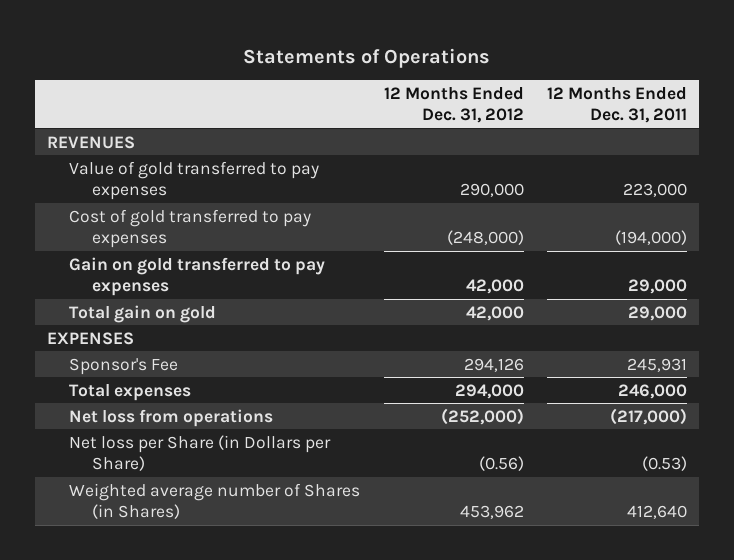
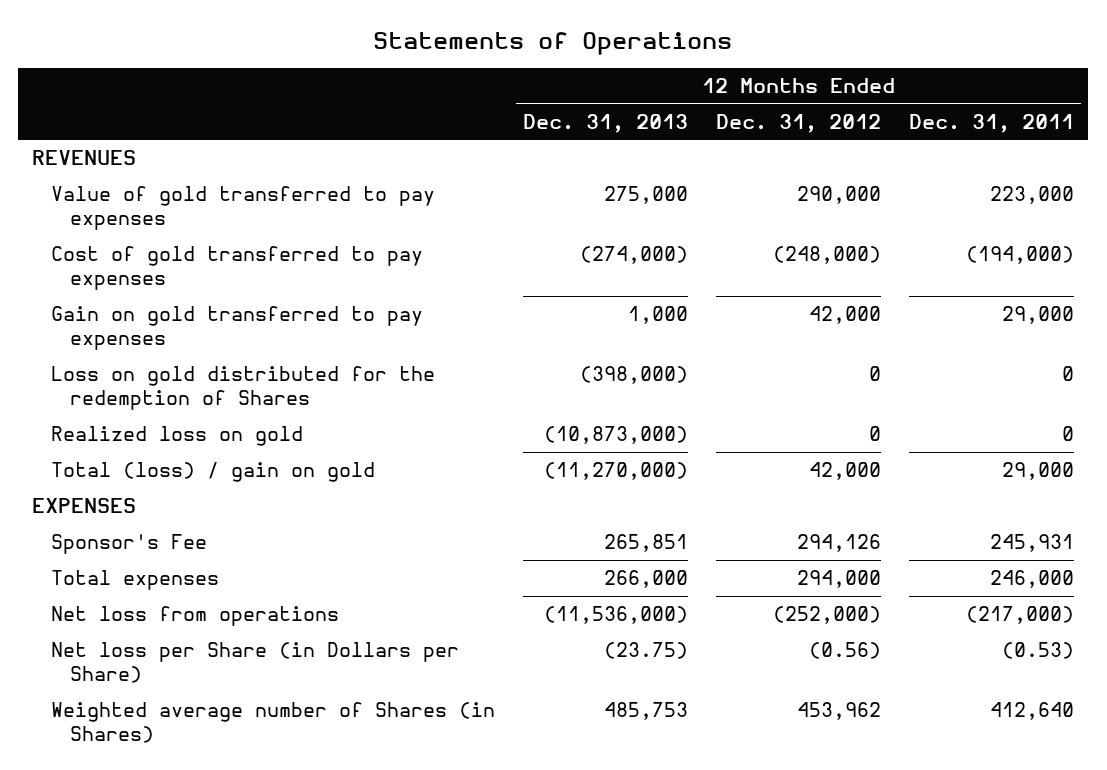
- | 12 Months Ended Dec. 31, 2012 | 12 Months Ended Dec. 31, 2011
+ | 12 Months Ended Dec. 31, 2013 | 12 Months Ended Dec. 31, 2012 | 12 Months Ended Dec. 31, 2011
- Total gain on gold | 42,000 | 29,000
+ Loss on gold distributed for the redemption of Shares | (398,000) | 0 | 0
+ Realized loss on gold | (10,873,000) | 0 | 0
+ Total (loss) / gain on gold | (11,270,000) | 42,000 | 29,000

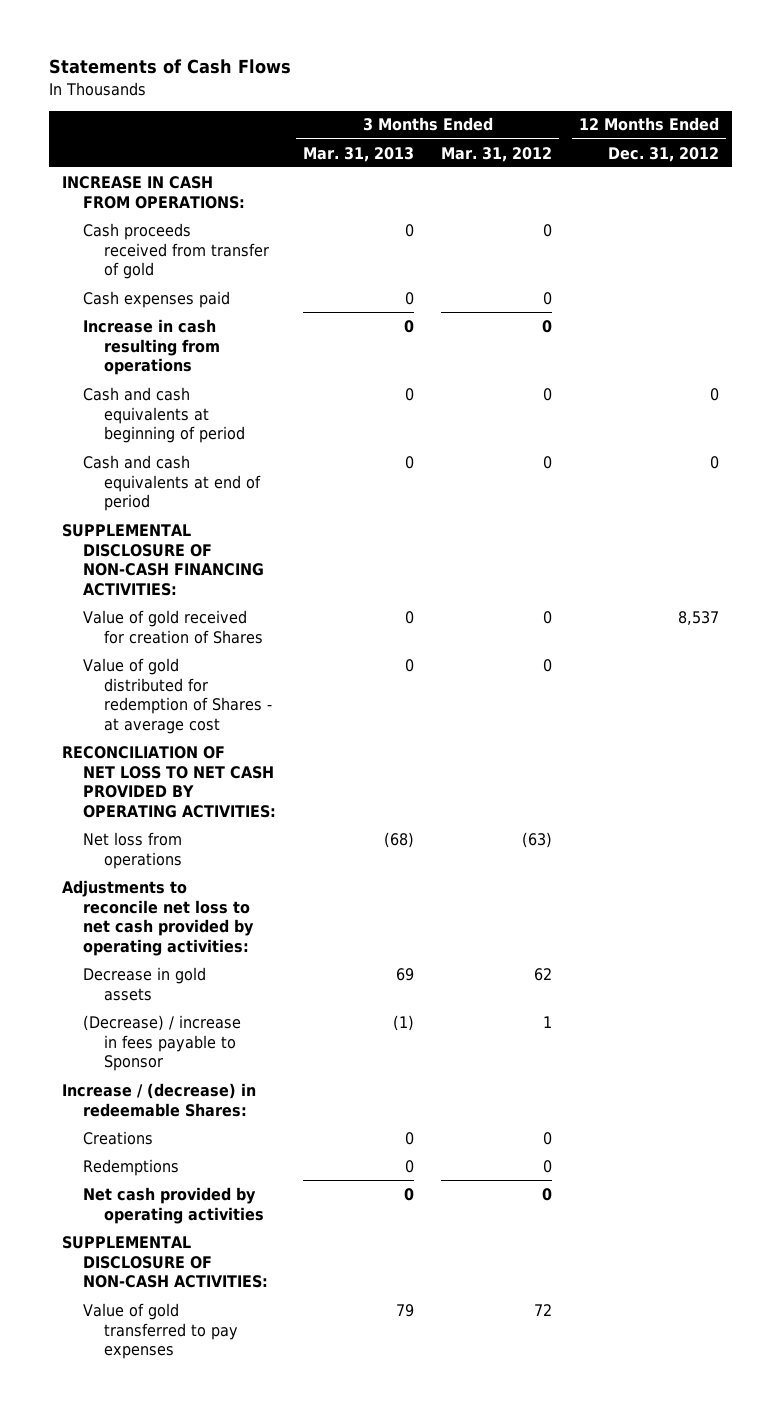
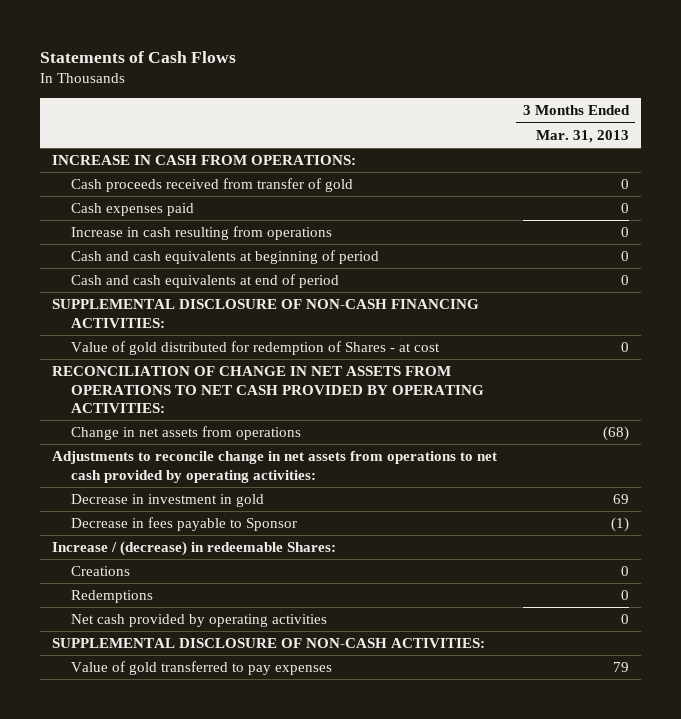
- | 3 Months Ended Mar. 31, 2013 | 3 Months Ended Mar. 31, 2012 | 12 Months Ended Dec. 31, 2012
+ | 3 Months Ended Mar. 31, 2013
- Value of gold received for creation of Shares | 0 | 0 | 8,537
- Value of gold distributed for redemption of Shares - at average cost | 0 | 0 |
- RECONCILIATION OF NET LOSS TO NET CASH PROVIDED BY OPERATING ACTIVITIES:
- Net loss from operations | (68) | (63) |
- Adjustments to reconcile net loss to net cash provided by operating activities:
- Decrease in gold assets | 69 | 62 |
- (Decrease) / increase in fees payable to Sponsor | (1) | 1 |
+ Value of gold distributed for redemption of Shares - at cost | 0
+ RECONCILIATION OF CHANGE IN NET ASSETS FROM OPERATIONS TO NET CASH PROVIDED BY OPERATING ACTIVITIES:
+ Change in net assets from operations | (68)
+ Adjustments to reconcile change in net assets from operations to net cash provided by operating activities:
+ Decrease in investment in gold | 69
+ Decrease in fees payable to Sponsor | (1)

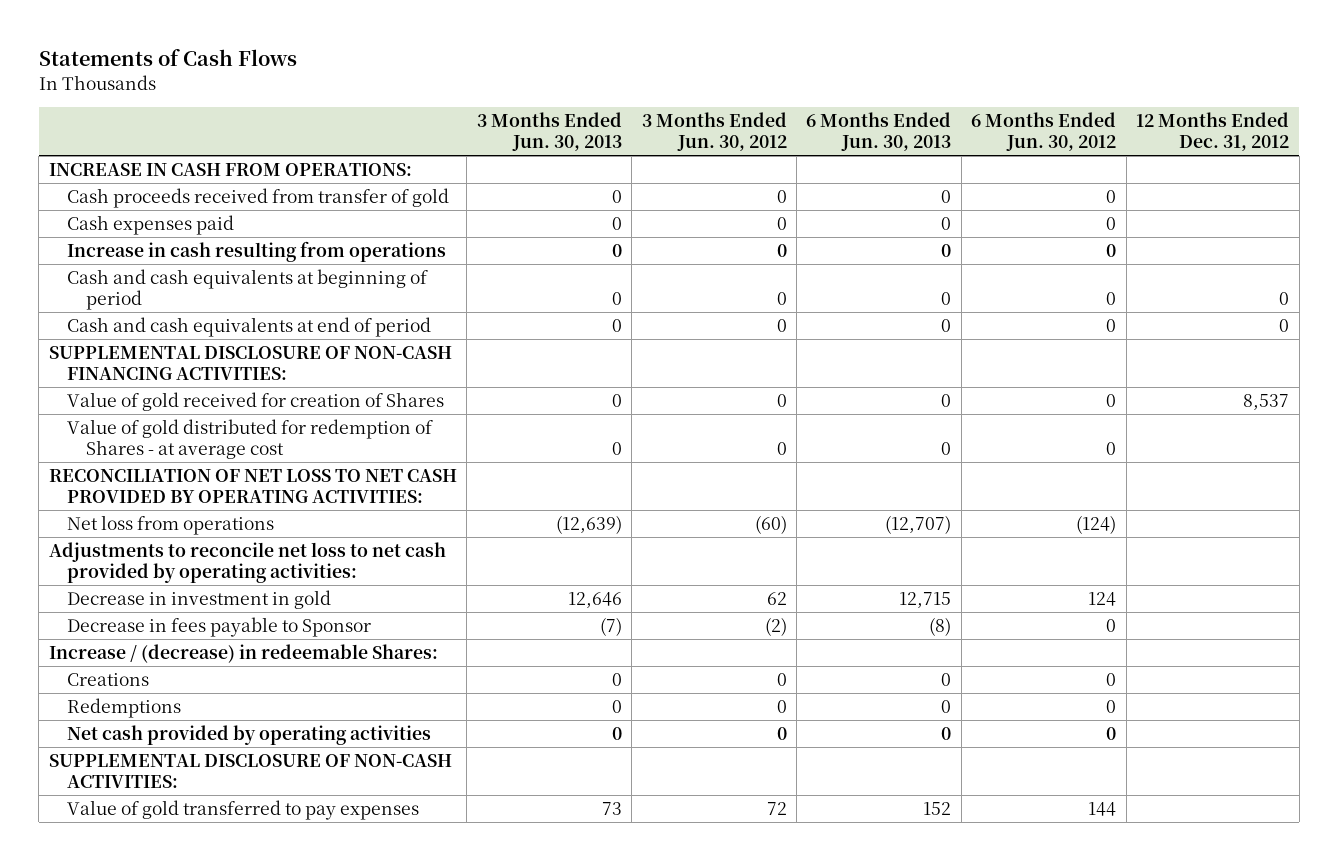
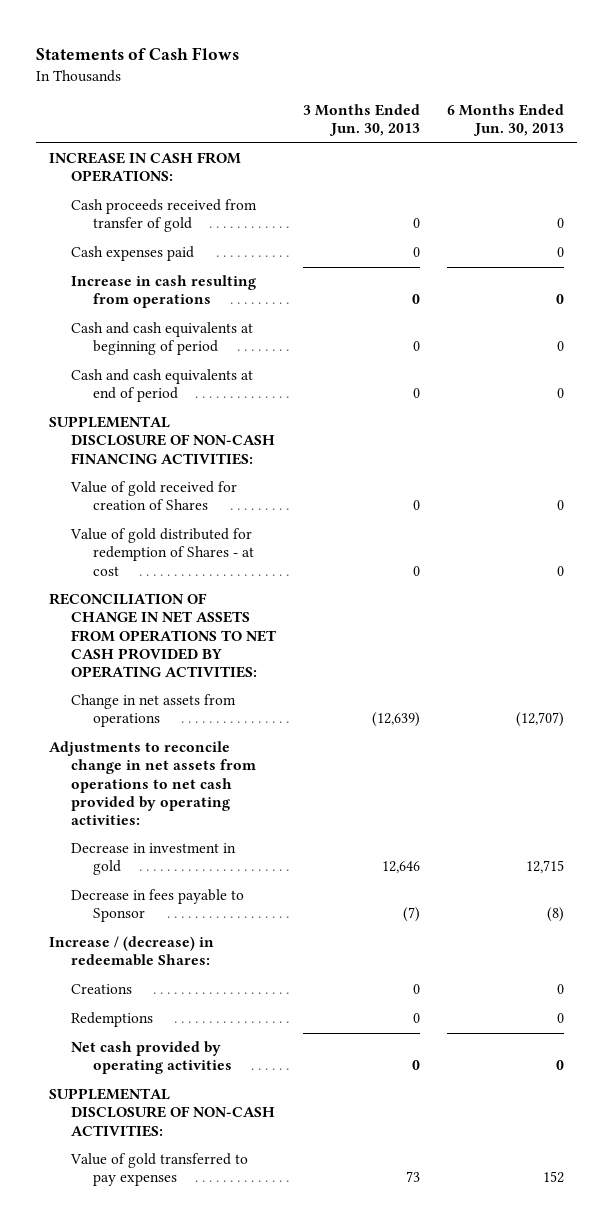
- | 3 Months Ended Jun. 30, 2013 | 3 Months Ended Jun. 30, 2012 | 6 Months Ended Jun. 30, 2013 | 6 Months Ended Jun. 30, 2012 | 12 Months Ended Dec. 31, 2012
+ | 3 Months Ended Jun. 30, 2013 | 6 Months Ended Jun. 30, 2013
- Value of gold distributed for redemption of Shares - at average cost | 0 | 0 | 0 | 0 |
- RECONCILIATION OF NET LOSS TO NET CASH PROVIDED BY OPERATING ACTIVITIES:
- Net loss from operations | (12,639) | (60) | (12,707) | (124) |
- Adjustments to reconcile net loss to net cash provided by operating activities:
+ Value of gold distributed for redemption of Shares - at cost | 0 | 0
+ RECONCILIATION OF CHANGE IN NET ASSETS FROM OPERATIONS TO NET CASH PROVIDED BY OPERATING ACTIVITIES:
+ Change in net assets from operations | (12,639) | (12,707)
+ Adjustments to reconcile change in net assets from operations to net cash provided by operating activities:

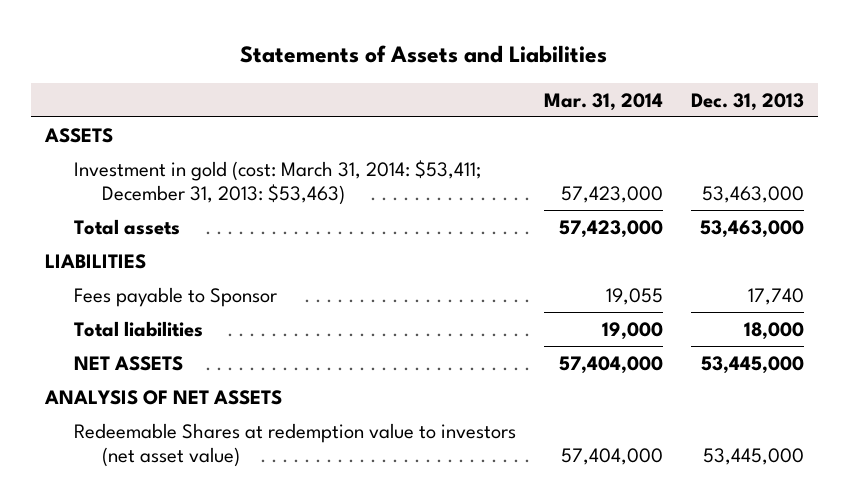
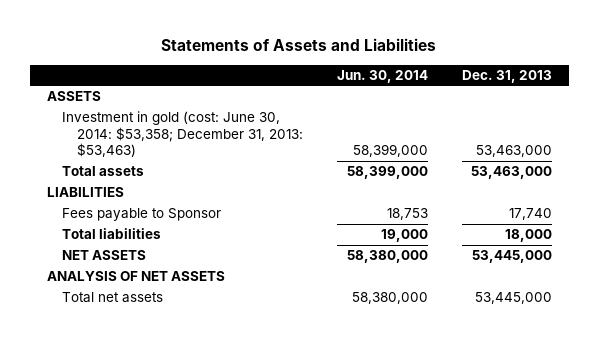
- | Mar. 31, 2014 | Dec. 31, 2013
+ | Jun. 30, 2014 | Dec. 31, 2013
- Investment in gold (cost: March 31, 2014: $53,411; December 31, 2013: $53,463) | 57,423,000 | 53,463,000
+ Investment in gold (cost: June 30, 2014: $53,358; December 31, 2013: $53,463) | 58,399,000 | 53,463,000
- Redeemable Shares at redemption value to investors (net asset value) | 57,404,000 | 53,445,000
+ Total net assets | 58,380,000 | 53,445,000

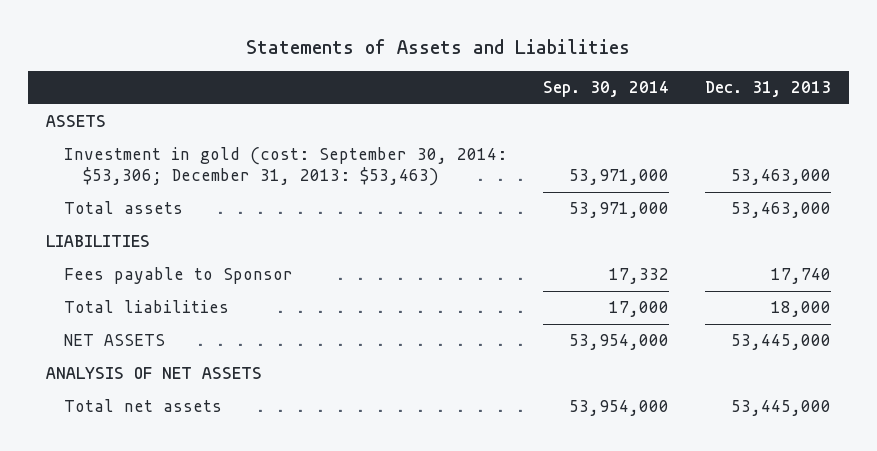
- | Jun. 30, 2014 | Dec. 31, 2013
+ | Sep. 30, 2014 | Dec. 31, 2013
- Investment in gold (cost: June 30, 2014: $53,358; December 31, 2013: $53,463) | 58,399,000 | 53,463,000
+ Investment in gold (cost: September 30, 2014: $53,306; December 31, 2013: $53,463) | 53,971,000 | 53,463,000

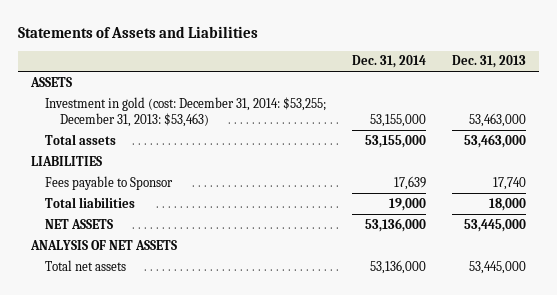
- | Sep. 30, 2014 | Dec. 31, 2013
+ | Dec. 31, 2014 | Dec. 31, 2013
- Investment in gold (cost: September 30, 2014: $53,306; December 31, 2013: $53,463) | 53,971,000 | 53,463,000
+ Investment in gold (cost: December 31, 2014: $53,255; December 31, 2013: $53,463) | 53,155,000 | 53,463,000

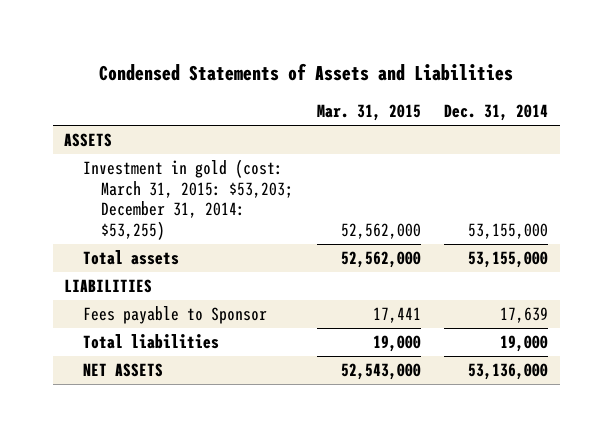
- Statements of Assets and Liabilities
+ Condensed Statements of Assets and Liabilities
- | Dec. 31, 2014 | Dec. 31, 2013
+ | Mar. 31, 2015 | Dec. 31, 2014
- Investment in gold (cost: December 31, 2014: $53,255; December 31, 2013: $53,463) | 53,155,000 | 53,463,000
+ Investment in gold (cost: March 31, 2015: $53,203; December 31, 2014: $53,255) | 52,562,000 | 53,155,000
- ANALYSIS OF NET ASSETS
- Total net assets | 53,136,000 | 53,445,000

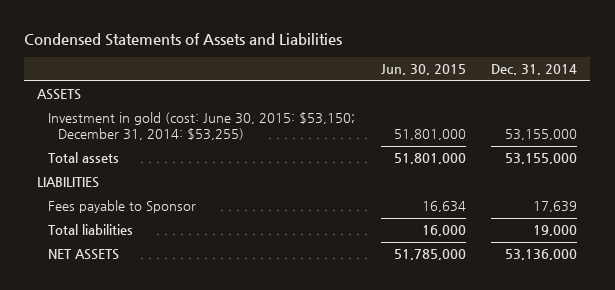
- | Mar. 31, 2015 | Dec. 31, 2014
+ | Jun. 30, 2015 | Dec. 31, 2014
- Investment in gold (cost: March 31, 2015: $53,203; December 31, 2014: $53,255) | 52,562,000 | 53,155,000
+ Investment in gold (cost: June 30, 2015: $53,150; December 31, 2014: $53,255) | 51,801,000 | 53,155,000

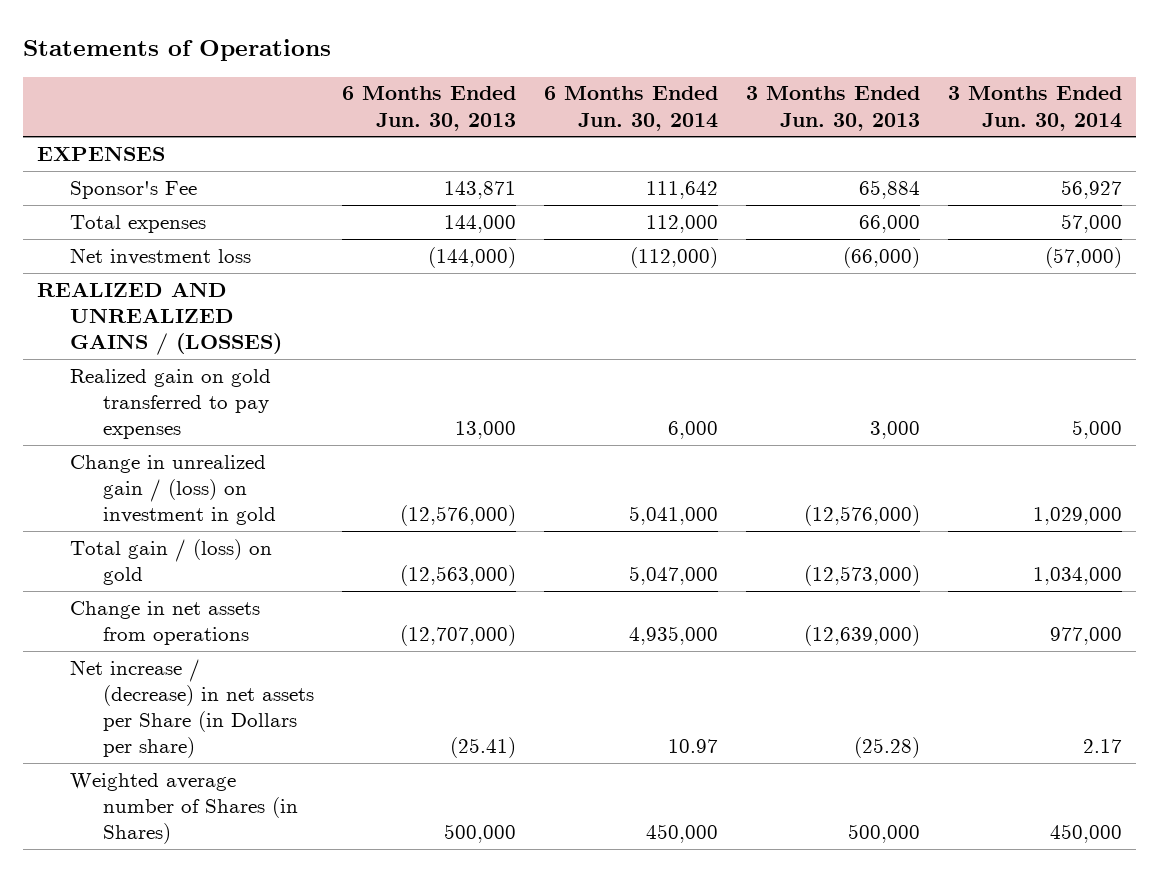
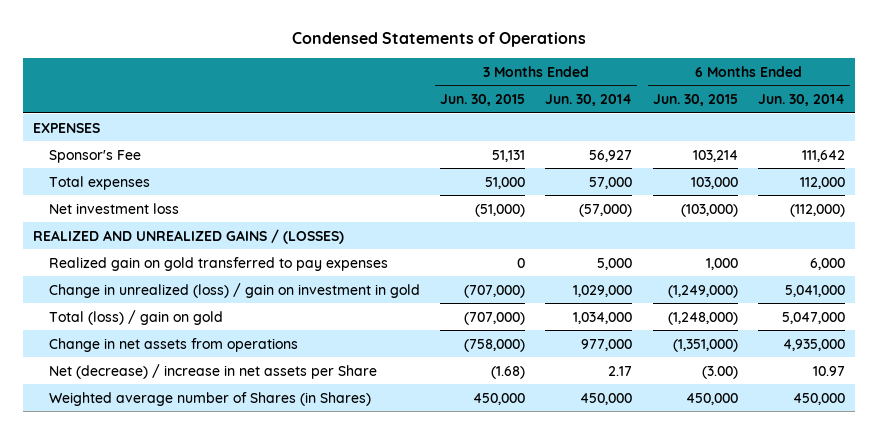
- Statements of Operations
+ Condensed Statements of Operations
- | 6 Months Ended Jun. 30, 2013 | 6 Months Ended Jun. 30, 2014 | 3 Months Ended Jun. 30, 2013 | 3 Months Ended Jun. 30, 2014
+ | 3 Months Ended Jun. 30, 2015 | 3 Months Ended Jun. 30, 2014 | 6 Months Ended Jun. 30, 2015 | 6 Months Ended Jun. 30, 2014
- Change in unrealized gain / (loss) on investment in gold | (12,576,000) | 5,041,000 | (12,576,000) | 1,029,000
- Total gain / (loss) on gold | (12,563,000) | 5,047,000 | (12,573,000) | 1,034,000
+ Change in unrealized (loss) / gain on investment in gold | (707,000) | 1,029,000 | (1,249,000) | 5,041,000
+ Total (loss) / gain on gold | (707,000) | 1,034,000 | (1,248,000) | 5,047,000
- Net increase / (decrease) in net assets per Share (in Dollars per share) | (25.41) | 10.97 | (25.28) | 2.17
+ Net (decrease) / increase in net assets per Share | (1.68) | 2.17 | (3.00) | 10.97

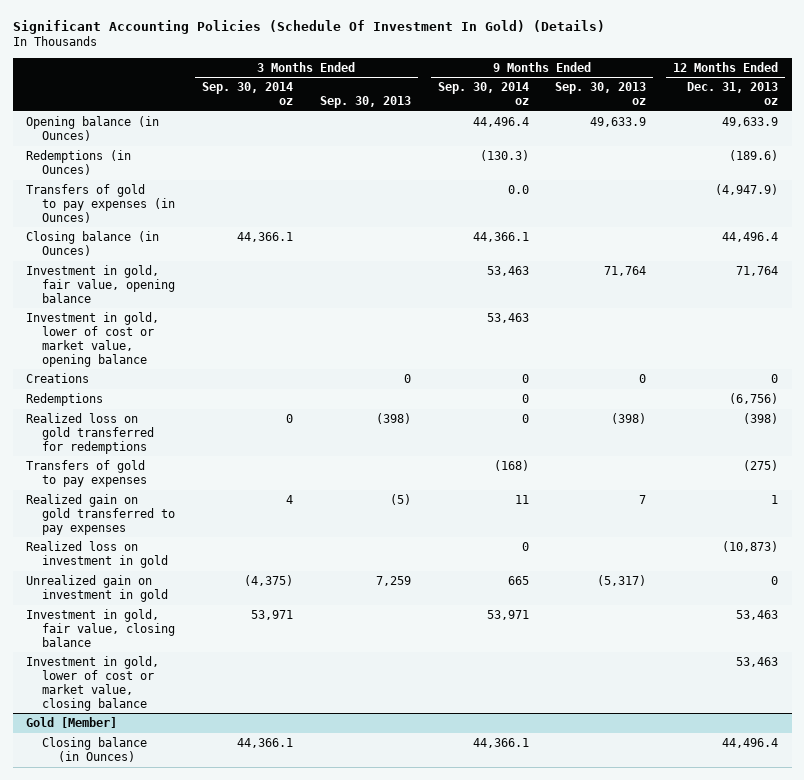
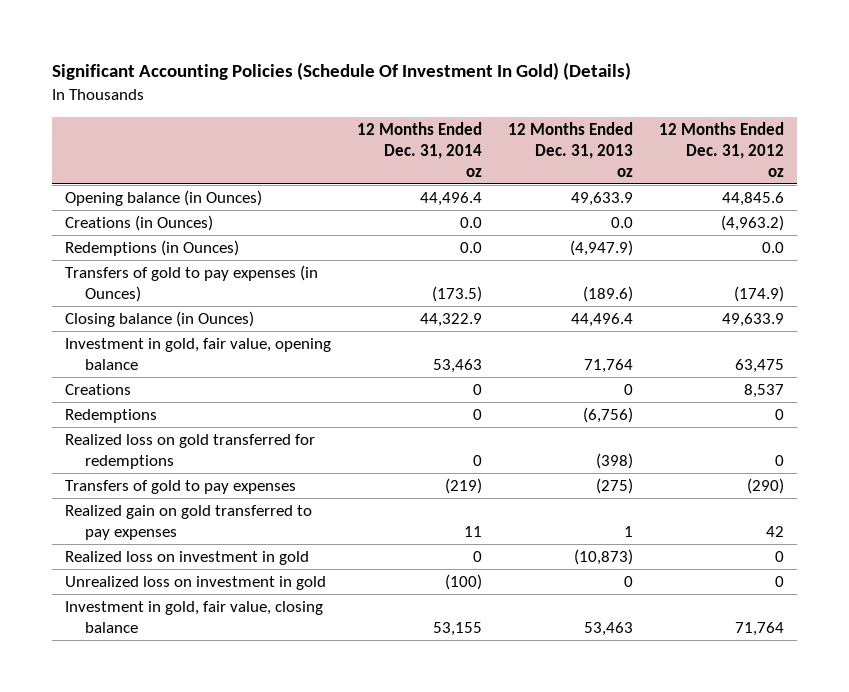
- | 3 Months Ended Sep. 30, 2014 oz | 3 Months Ended Sep. 30, 2013 | 9 Months Ended Sep. 30, 2014 oz | 9 Months Ended Sep. 30, 2013 oz | 12 Months Ended Dec. 31, 2013 oz
+ | 12 Months Ended Dec. 31, 2014 oz | 12 Months Ended Dec. 31, 2013 oz | 12 Months Ended Dec. 31, 2012 oz
- Redemptions (in Ounces) | | | (130.3) | | (189.6)
- Transfers of gold to pay expenses (in Ounces) | | | 0.0 | | (4,947.9)
+ Creations (in Ounces) | 0.0 | 0.0 | (4,963.2)
+ Redemptions (in Ounces) | 0.0 | (4,947.9) | 0.0
+ Transfers of gold to pay expenses (in Ounces) | (173.5) | (189.6) | (174.9)
- Investment in gold, lower of cost or market value, opening balance | | | 53,463 | |
- Unrealized gain on investment in gold | (4,375) | 7,259 | 665 | (5,317) | 0
+ Unrealized loss on investment in gold | (100) | 0 | 0
- Investment in gold, lower of cost or market value, closing balance | | | | | 53,463
- Gold [Member]
- Closing balance (in Ounces) | 44,366.1 | | 44,366.1 | | 44,496.4

